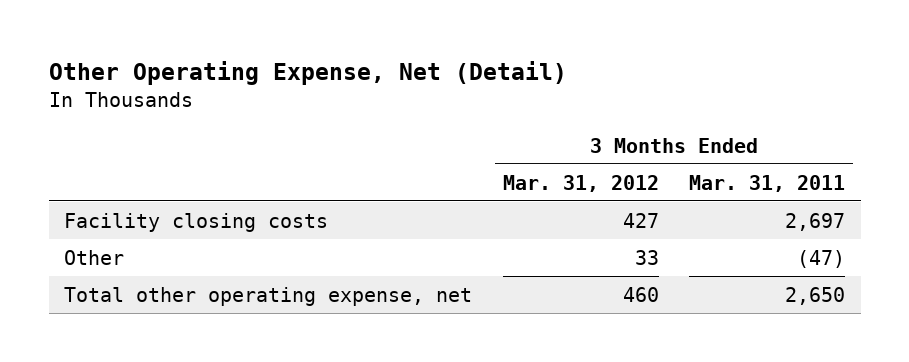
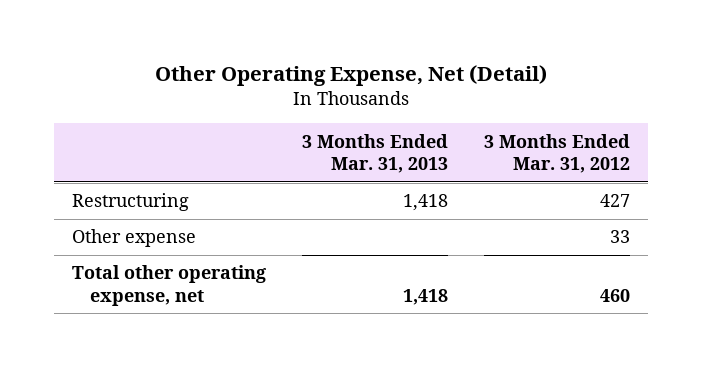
- | 3 Months Ended Mar. 31, 2012 | 3 Months Ended Mar. 31, 2011
+ | 3 Months Ended Mar. 31, 2013 | 3 Months Ended Mar. 31, 2012
- Facility closing costs | 427 | 2,697
- Other | 33 | (47)
+ Restructuring | 1,418 | 427
+ Other expense | | 33

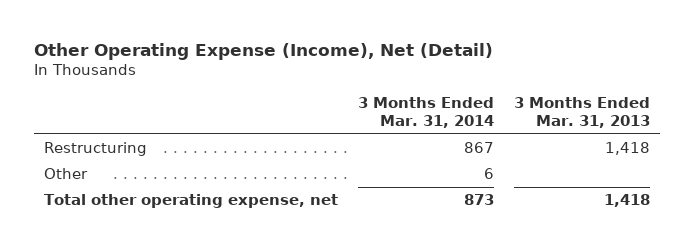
- Other Operating Expense, Net (Detail)
+ Other Operating Expense (Income), Net (Detail)
- | 3 Months Ended Mar. 31, 2013 | 3 Months Ended Mar. 31, 2012
+ | 3 Months Ended Mar. 31, 2014 | 3 Months Ended Mar. 31, 2013
- Other expense | | 33
+ Other | 6 |

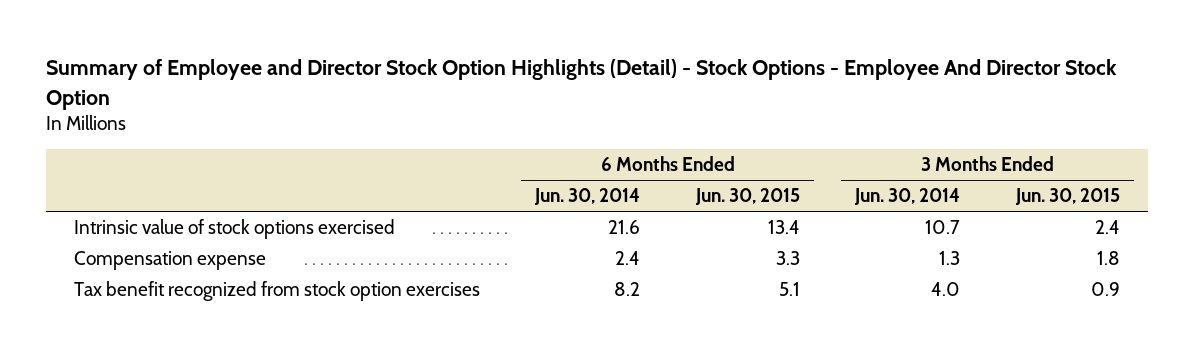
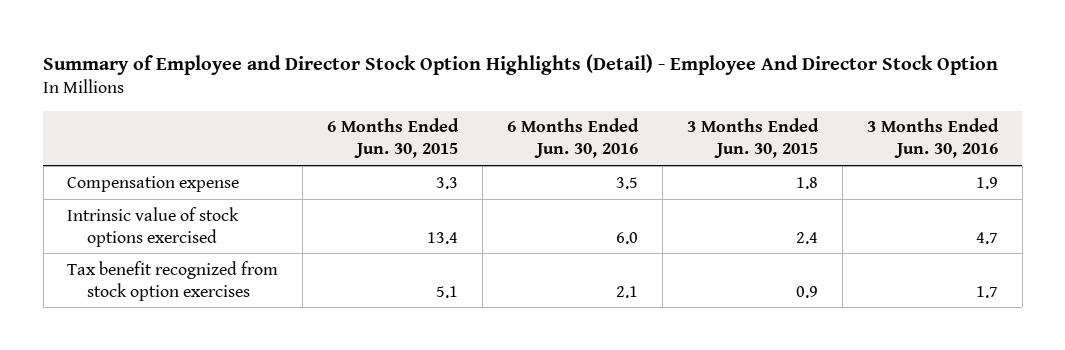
- Summary of Employee and Director Stock Option Highlights (Detail) - Stock Options - Employee And Director Stock Option
+ Summary of Employee and Director Stock Option Highlights (Detail) - Employee And Director Stock Option
- | 6 Months Ended Jun. 30, 2014 | 6 Months Ended Jun. 30, 2015 | 3 Months Ended Jun. 30, 2014 | 3 Months Ended Jun. 30, 2015
+ | 6 Months Ended Jun. 30, 2015 | 6 Months Ended Jun. 30, 2016 | 3 Months Ended Jun. 30, 2015 | 3 Months Ended Jun. 30, 2016
moved down: Intrinsic value of stock options exercised | 13.4 | 6.0 | 2.4 | 4.7

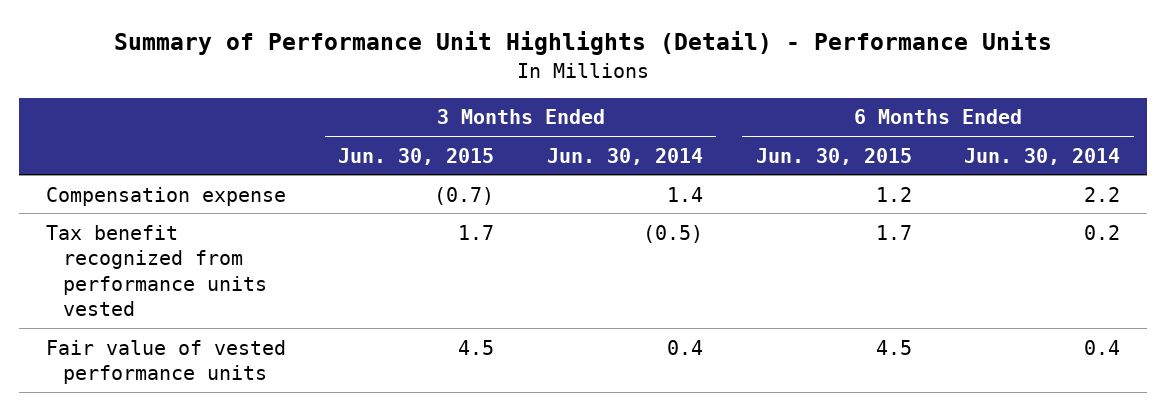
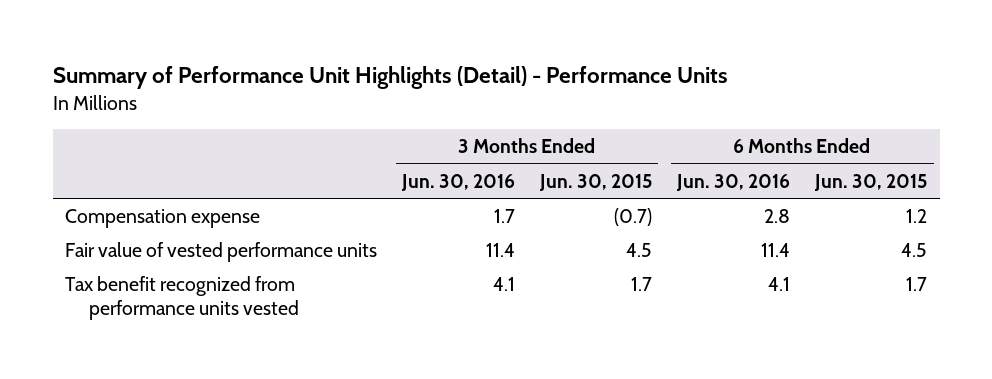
- | 3 Months Ended Jun. 30, 2015 | 3 Months Ended Jun. 30, 2014 | 6 Months Ended Jun. 30, 2015 | 6 Months Ended Jun. 30, 2014
+ | 3 Months Ended Jun. 30, 2016 | 3 Months Ended Jun. 30, 2015 | 6 Months Ended Jun. 30, 2016 | 6 Months Ended Jun. 30, 2015
moved down: Tax benefit recognized from performance units vested | 4.1 | 1.7 | 4.1 | 1.7

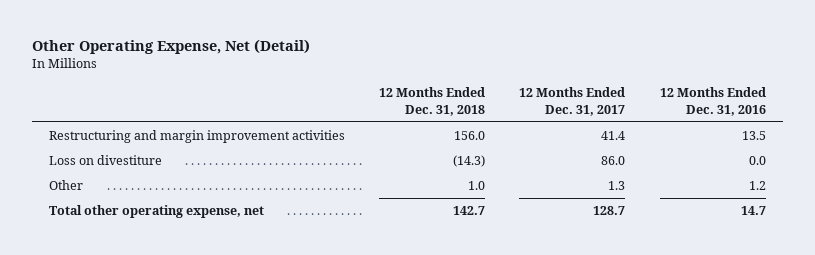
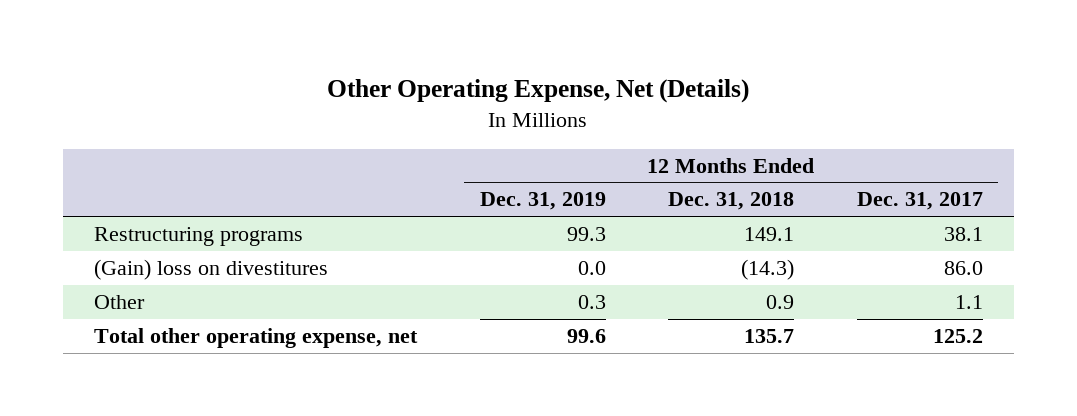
- Other Operating Expense, Net (Detail)
+ Other Operating Expense, Net (Details)
- | 12 Months Ended Dec. 31, 2018 | 12 Months Ended Dec. 31, 2017 | 12 Months Ended Dec. 31, 2016
+ | 12 Months Ended Dec. 31, 2019 | 12 Months Ended Dec. 31, 2018 | 12 Months Ended Dec. 31, 2017
- Restructuring and margin improvement activities | 156.0 | 41.4 | 13.5
- Loss on divestiture | (14.3) | 86.0 | 0.0
- Other | 1.0 | 1.3 | 1.2
- Total other operating expense, net | 142.7 | 128.7 | 14.7
+ Restructuring programs | 99.3 | 149.1 | 38.1
+ (Gain) loss on divestitures | 0.0 | (14.3) | 86.0
+ Other | 0.3 | 0.9 | 1.1
+ Total other operating expense, net | 99.6 | 135.7 | 125.2

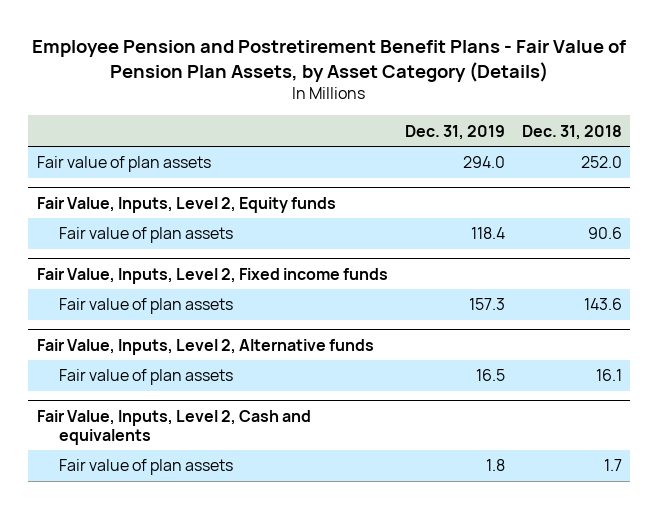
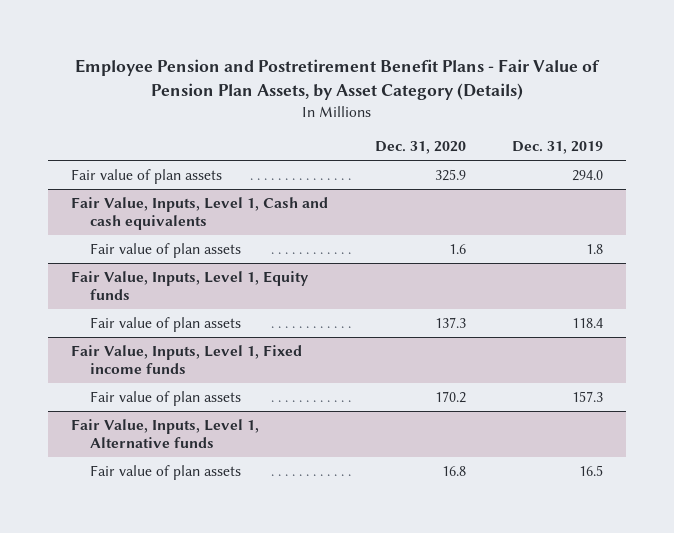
- | Dec. 31, 2019 | Dec. 31, 2018
+ | Dec. 31, 2020 | Dec. 31, 2019
- Fair Value, Inputs, Level 2, Equity funds
+ Fair Value, Inputs, Level 1, Cash and cash equivalents
+ Fair value of plan assets | 1.6 | 1.8
+ Fair Value, Inputs, Level 1, Equity funds
- Fair Value, Inputs, Level 2, Fixed income funds
+ Fair Value, Inputs, Level 1, Fixed income funds
- Fair Value, Inputs, Level 2, Alternative funds
+ Fair Value, Inputs, Level 1, Alternative funds
- Fair Value, Inputs, Level 2, Cash and equivalents
- Fair value of plan assets | 1.8 | 1.7

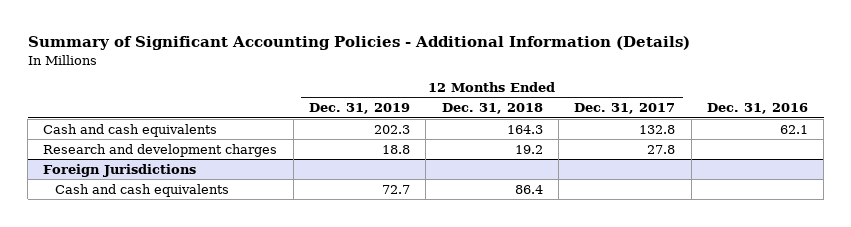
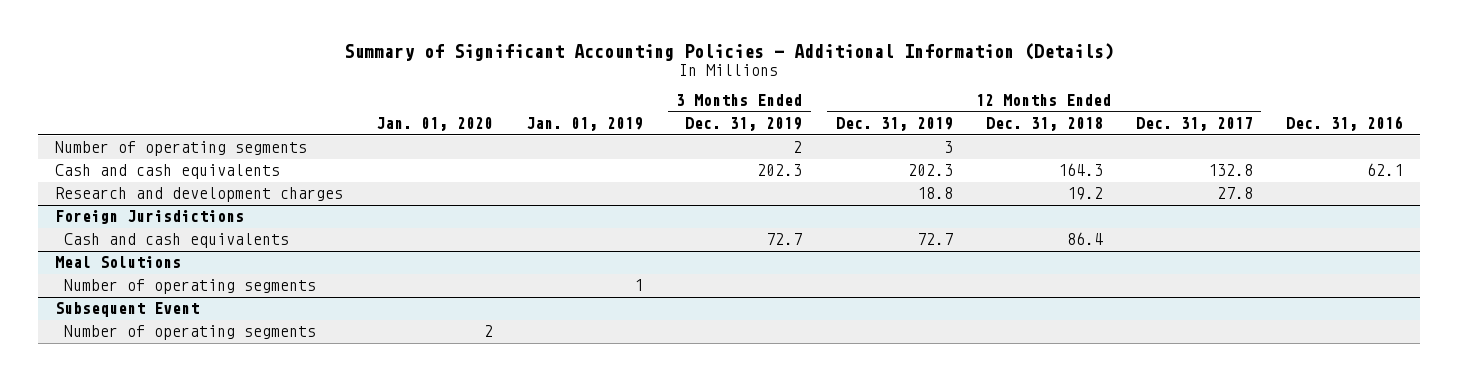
- | 12 Months Ended Dec. 31, 2019 | 12 Months Ended Dec. 31, 2018 | 12 Months Ended Dec. 31, 2017 | Dec. 31, 2016
+ | Jan. 01, 2020 | Jan. 01, 2019 | 3 Months Ended Dec. 31, 2019 | 12 Months Ended Dec. 31, 2019 | 12 Months Ended Dec. 31, 2018 | 12 Months Ended Dec. 31, 2017 | Dec. 31, 2016
+ Number of operating segments | | | 2 | 3 | | |
+ Meal Solutions
+ Number of operating segments | | 1 | | | | |
+ Subsequent Event
+ Number of operating segments | 2 | | | | | |

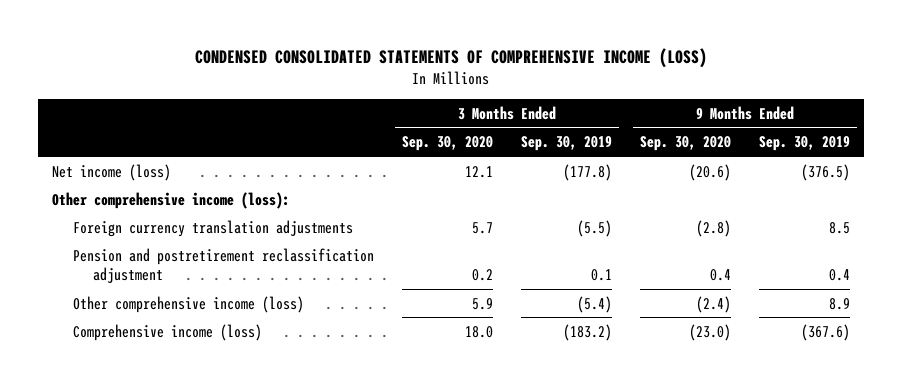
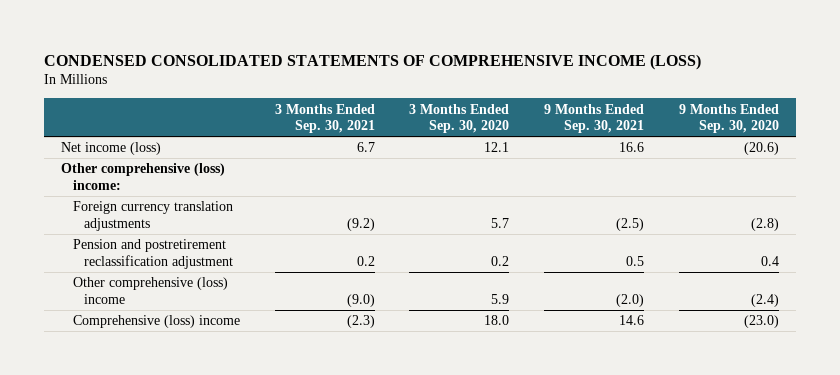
- | 3 Months Ended Sep. 30, 2020 | 3 Months Ended Sep. 30, 2019 | 9 Months Ended Sep. 30, 2020 | 9 Months Ended Sep. 30, 2019
+ | 3 Months Ended Sep. 30, 2021 | 3 Months Ended Sep. 30, 2020 | 9 Months Ended Sep. 30, 2021 | 9 Months Ended Sep. 30, 2020
- Other comprehensive income (loss):
+ Other comprehensive (loss) income:
- Other comprehensive income (loss) | 5.9 | (5.4) | (2.4) | 8.9
- Comprehensive income (loss) | 18.0 | (183.2) | (23.0) | (367.6)
+ Other comprehensive (loss) income | (9.0) | 5.9 | (2.0) | (2.4)
+ Comprehensive (loss) income | (2.3) | 18.0 | 14.6 | (23.0)

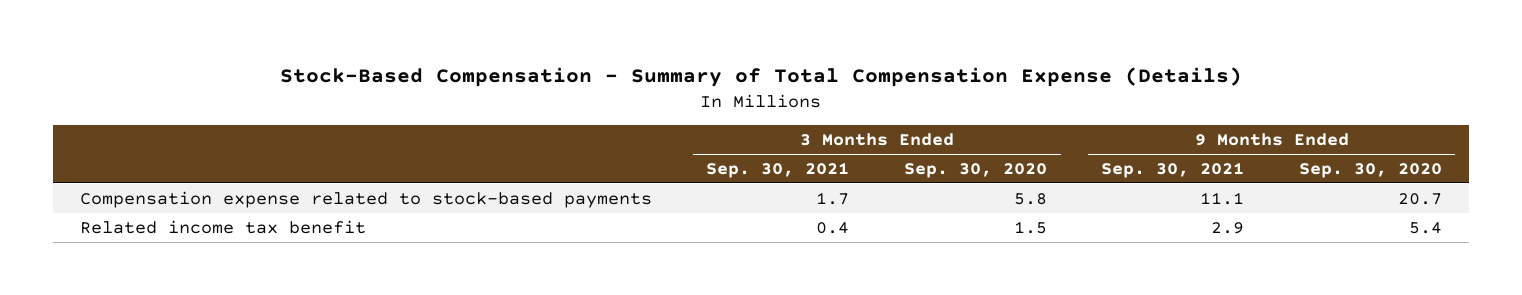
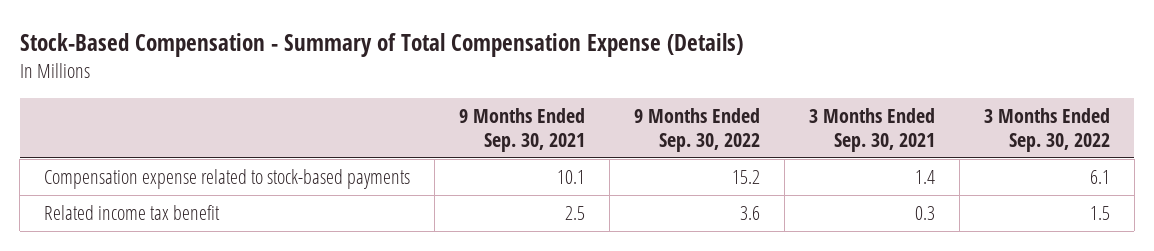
- | 3 Months Ended Sep. 30, 2021 | 3 Months Ended Sep. 30, 2020 | 9 Months Ended Sep. 30, 2021 | 9 Months Ended Sep. 30, 2020
+ | 9 Months Ended Sep. 30, 2021 | 9 Months Ended Sep. 30, 2022 | 3 Months Ended Sep. 30, 2021 | 3 Months Ended Sep. 30, 2022
- Compensation expense related to stock-based payments | 1.7 | 5.8 | 11.1 | 20.7
- Related income tax benefit | 0.4 | 1.5 | 2.9 | 5.4
+ Compensation expense related to stock-based payments | 10.1 | 15.2 | 1.4 | 6.1
+ Related income tax benefit | 2.5 | 3.6 | 0.3 | 1.5

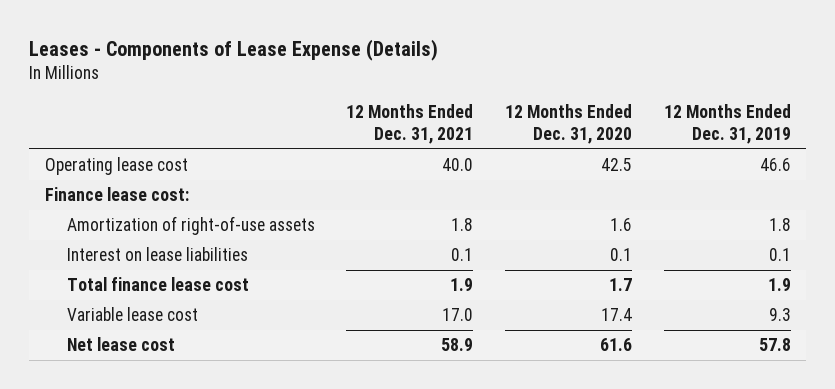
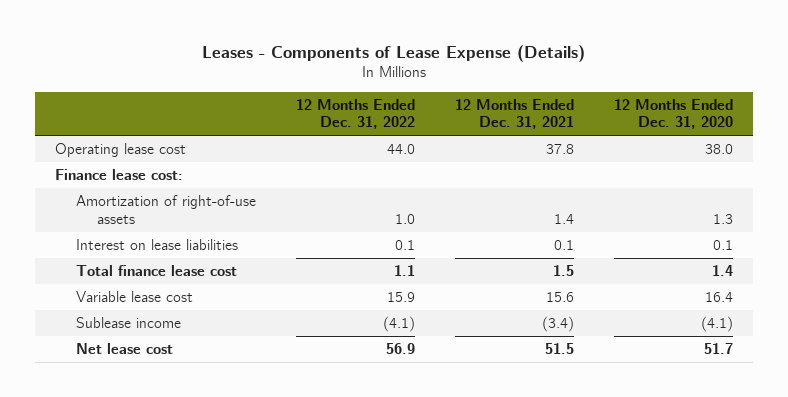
- | 12 Months Ended Dec. 31, 2021 | 12 Months Ended Dec. 31, 2020 | 12 Months Ended Dec. 31, 2019
+ | 12 Months Ended Dec. 31, 2022 | 12 Months Ended Dec. 31, 2021 | 12 Months Ended Dec. 31, 2020
- Operating lease cost | 40.0 | 42.5 | 46.6
+ Operating lease cost | 44.0 | 37.8 | 38.0
- Amortization of right-of-use assets | 1.8 | 1.6 | 1.8
+ Amortization of right-of-use assets | 1.0 | 1.4 | 1.3
- Total finance lease cost | 1.9 | 1.7 | 1.9
- Variable lease cost | 17.0 | 17.4 | 9.3
- Net lease cost | 58.9 | 61.6 | 57.8
+ Total finance lease cost | 1.1 | 1.5 | 1.4
+ Variable lease cost | 15.9 | 15.6 | 16.4
+ Sublease income | (4.1) | (3.4) | (4.1)
+ Net lease cost | 56.9 | 51.5 | 51.7

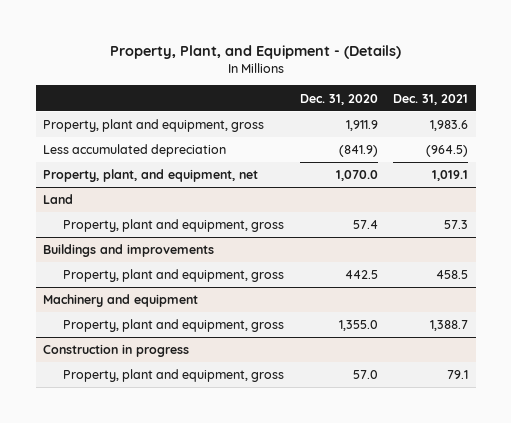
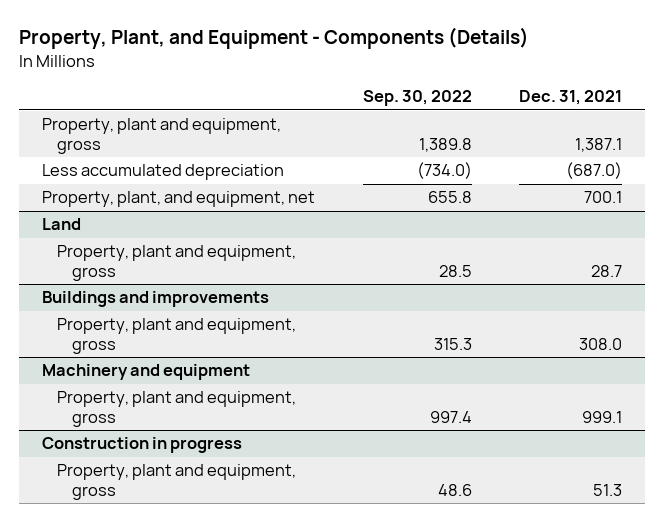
- Property, Plant, and Equipment - (Details)
+ Property, Plant, and Equipment - Components (Details)
- | Dec. 31, 2020 | Dec. 31, 2021
+ | Sep. 30, 2022 | Dec. 31, 2021
- Property, plant and equipment, gross | 1,911.9 | 1,983.6
- Less accumulated depreciation | (841.9) | (964.5)
- Property, plant, and equipment, net | 1,070.0 | 1,019.1
+ Property, plant and equipment, gross | 1,389.8 | 1,387.1
+ Less accumulated depreciation | (734.0) | (687.0)
+ Property, plant, and equipment, net | 655.8 | 700.1
@ Land
- Property, plant and equipment, gross | 57.4 | 57.3
+ Property, plant and equipment, gross | 28.5 | 28.7
@ Buildings and improvements
- Property, plant and equipment, gross | 442.5 | 458.5
+ Property, plant and equipment, gross | 315.3 | 308.0
@ Machinery and equipment
- Property, plant and equipment, gross | 1,355.0 | 1,388.7
+ Property, plant and equipment, gross | 997.4 | 999.1
@ Construction in progress
- Property, plant and equipment, gross | 57.0 | 79.1
+ Property, plant and equipment, gross | 48.6 | 51.3

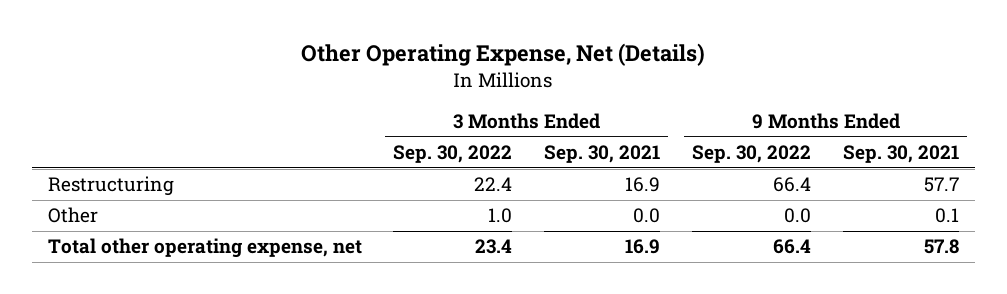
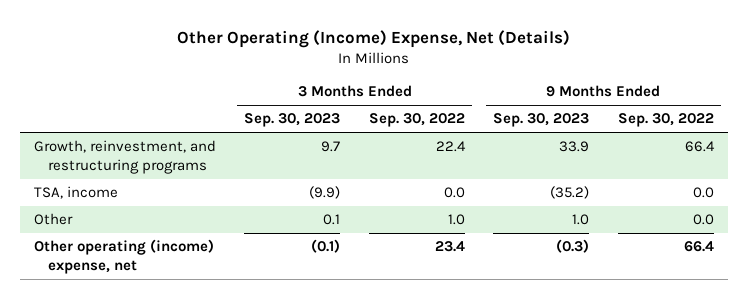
- Other Operating Expense, Net (Details)
+ Other Operating (Income) Expense, Net (Details)
- | 3 Months Ended Sep. 30, 2022 | 3 Months Ended Sep. 30, 2021 | 9 Months Ended Sep. 30, 2022 | 9 Months Ended Sep. 30, 2021
+ | 3 Months Ended Sep. 30, 2023 | 3 Months Ended Sep. 30, 2022 | 9 Months Ended Sep. 30, 2023 | 9 Months Ended Sep. 30, 2022
- Restructuring | 22.4 | 16.9 | 66.4 | 57.7
+ Growth, reinvestment, and restructuring programs | 9.7 | 22.4 | 33.9 | 66.4
+ TSA, income | (9.9) | 0.0 | (35.2) | 0.0
- Total other operating expense, net | 23.4 | 16.9 | 66.4 | 57.8
+ Other operating (income) expense, net | (0.1) | 23.4 | (0.3) | 66.4

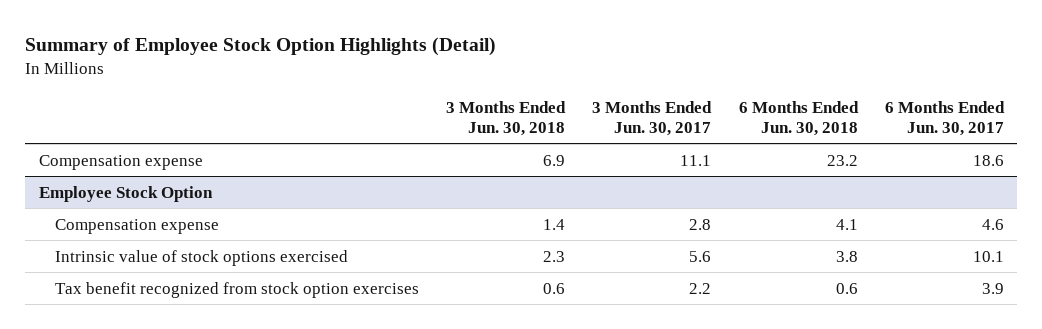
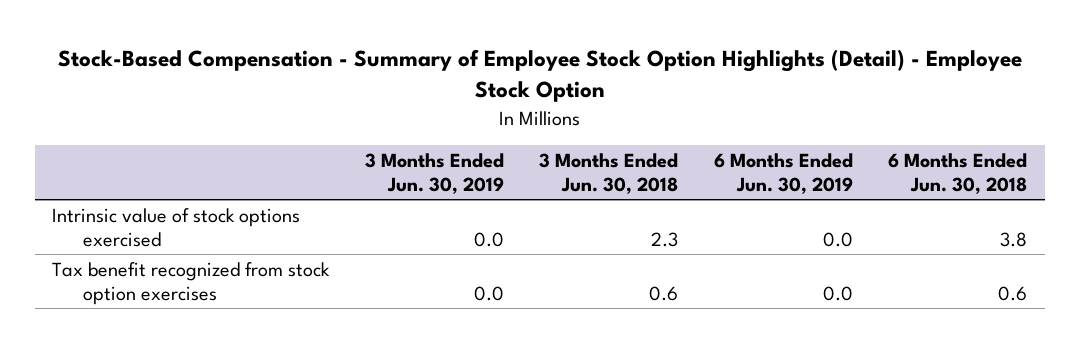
- Summary of Employee Stock Option Highlights (Detail)
+ Stock-Based Compensation - Summary of Employee Stock Option Highlights (Detail) - Employee Stock Option
- | 3 Months Ended Jun. 30, 2018 | 3 Months Ended Jun. 30, 2017 | 6 Months Ended Jun. 30, 2018 | 6 Months Ended Jun. 30, 2017
+ | 3 Months Ended Jun. 30, 2019 | 3 Months Ended Jun. 30, 2018 | 6 Months Ended Jun. 30, 2019 | 6 Months Ended Jun. 30, 2018
- Compensation expense | 6.9 | 11.1 | 23.2 | 18.6
- Employee Stock Option
- Compensation expense | 1.4 | 2.8 | 4.1 | 4.6

